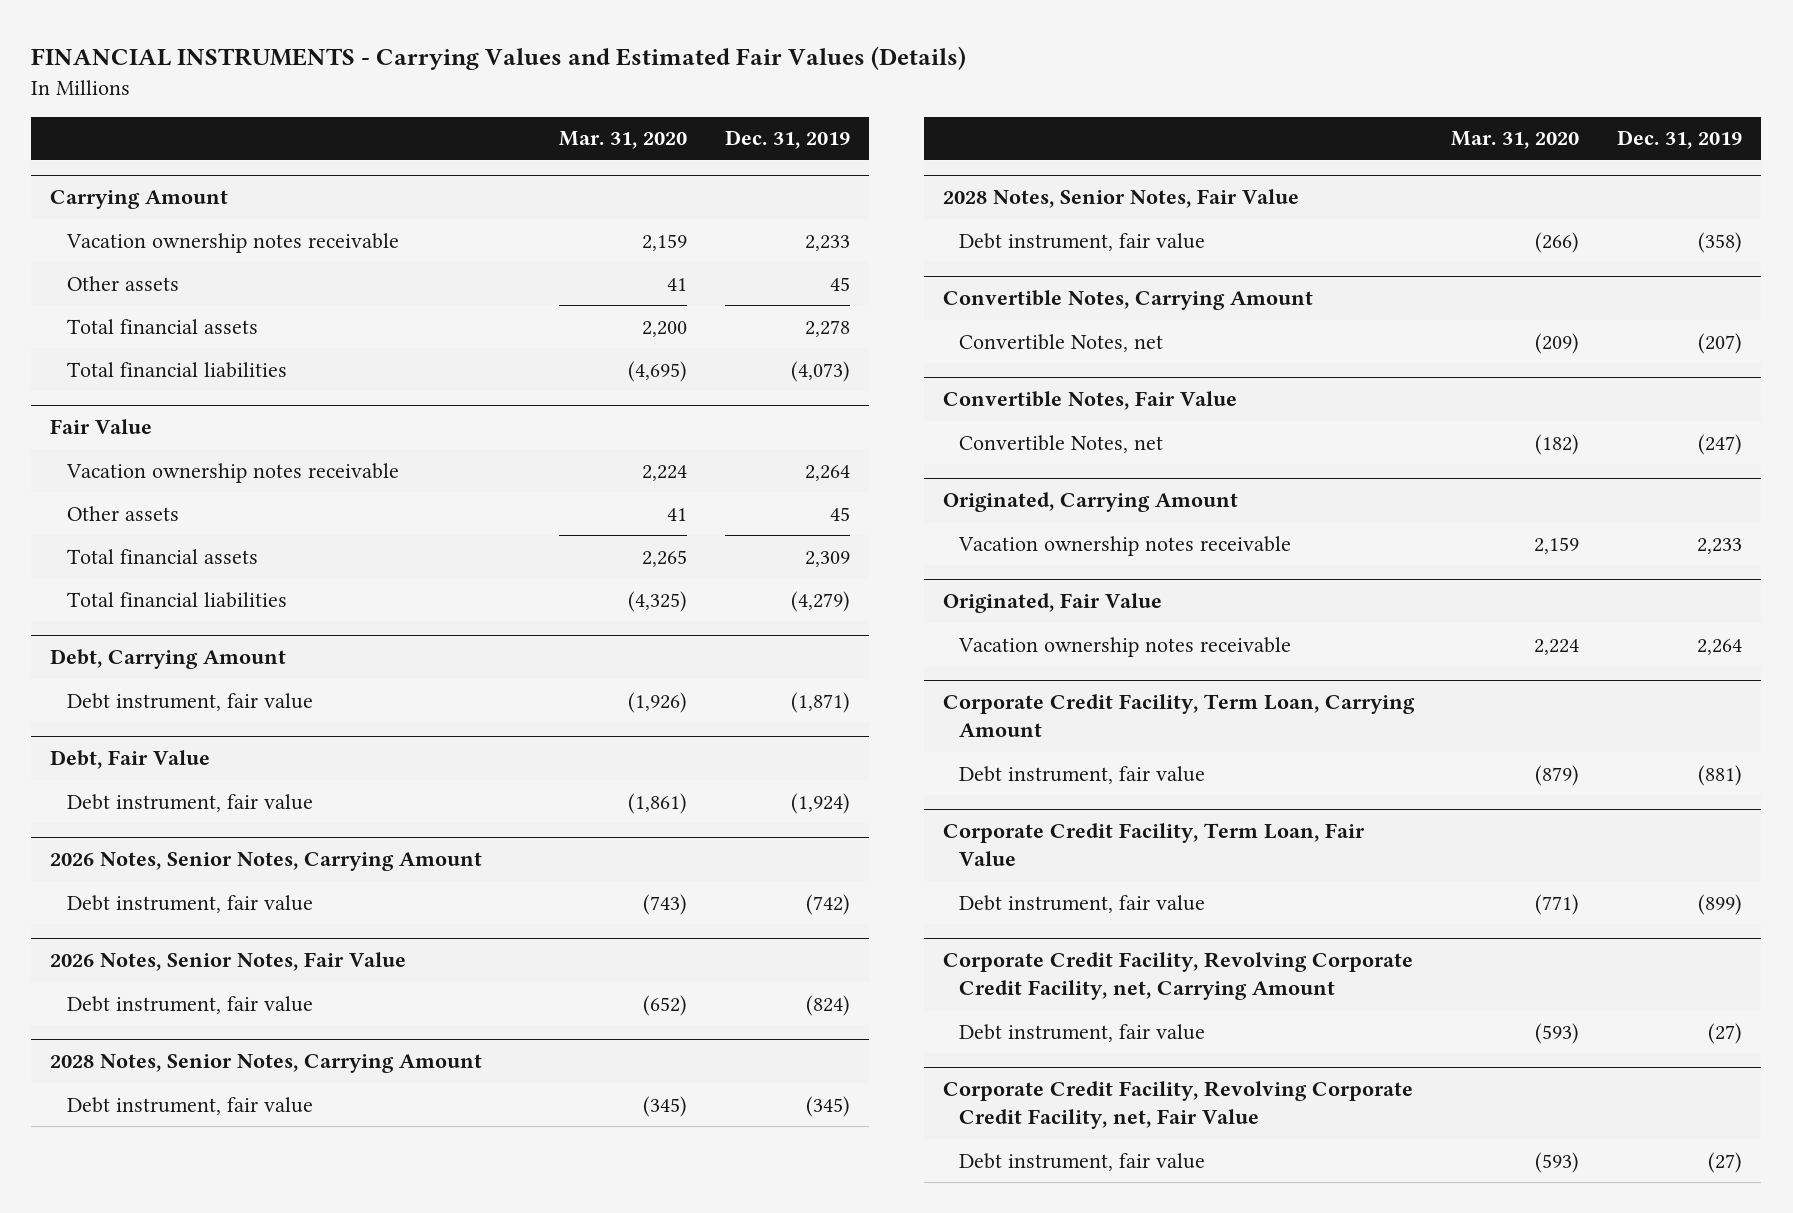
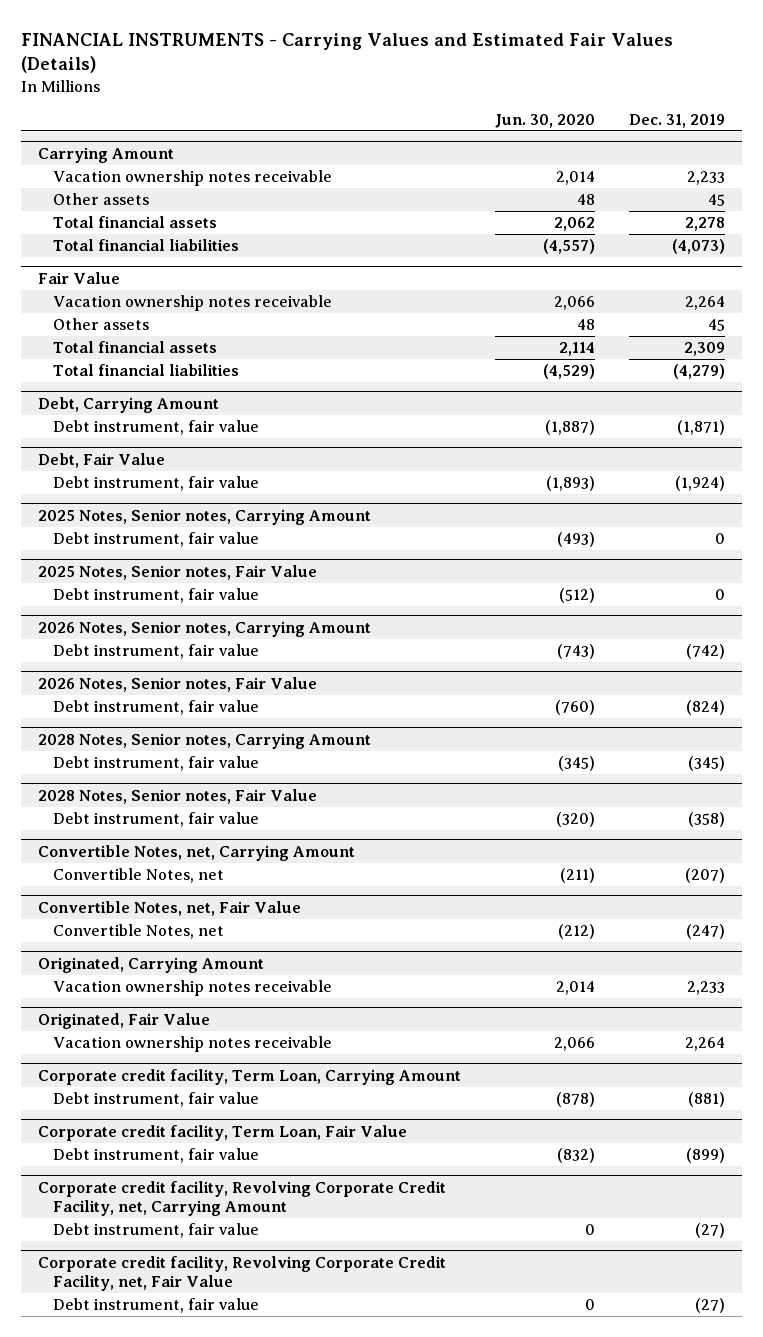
- | Mar. 31, 2020 | Dec. 31, 2019
+ | Jun. 30, 2020 | Dec. 31, 2019
- 2026 Notes, Senior Notes, Carrying Amount
+ 2025 Notes, Senior notes, Carrying Amount
+ Debt instrument, fair value | (493) | 0
+ 2025 Notes, Senior notes, Fair Value
+ Debt instrument, fair value | (512) | 0
+ 2026 Notes, Senior notes, Carrying Amount
- 2026 Notes, Senior Notes, Fair Value
+ 2026 Notes, Senior notes, Fair Value
- 2028 Notes, Senior Notes, Carrying Amount
+ 2028 Notes, Senior notes, Carrying Amount
- 2028 Notes, Senior Notes, Fair Value
+ 2028 Notes, Senior notes, Fair Value
- Convertible Notes, Carrying Amount
+ Convertible Notes, net, Carrying Amount
- Convertible Notes, Fair Value
+ Convertible Notes, net, Fair Value
- Corporate Credit Facility, Term Loan, Carrying Amount
+ Corporate credit facility, Term Loan, Carrying Amount
- Corporate Credit Facility, Term Loan, Fair Value
+ Corporate credit facility, Term Loan, Fair Value
- Corporate Credit Facility, Revolving Corporate Credit Facility, net, Carrying Amount
+ Corporate credit facility, Revolving Corporate Credit Facility, net, Carrying Amount
- Corporate Credit Facility, Revolving Corporate Credit Facility, net, Fair Value
+ Corporate credit facility, Revolving Corporate Credit Facility, net, Fair Value

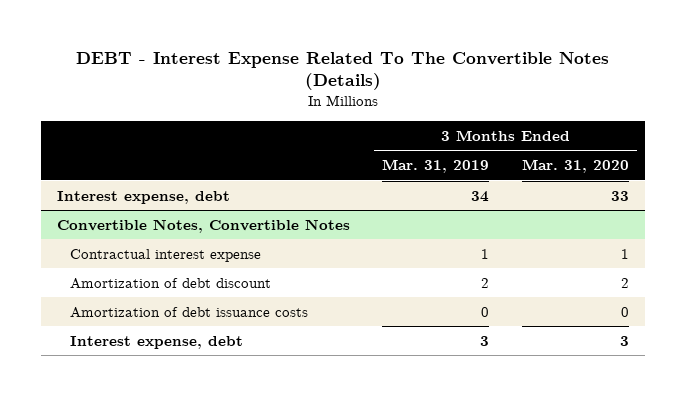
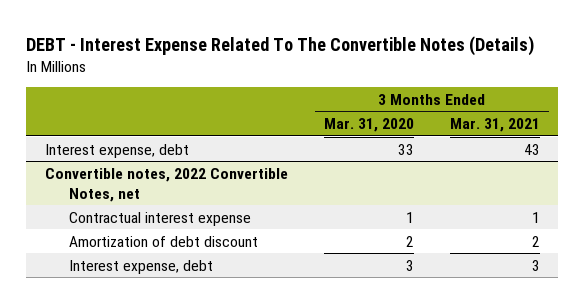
- | 3 Months Ended Mar. 31, 2019 | 3 Months Ended Mar. 31, 2020
+ | 3 Months Ended Mar. 31, 2020 | 3 Months Ended Mar. 31, 2021
- Convertible Notes, Convertible Notes
+ Convertible notes, 2022 Convertible Notes, net
- Amortization of debt issuance costs | 0 | 0

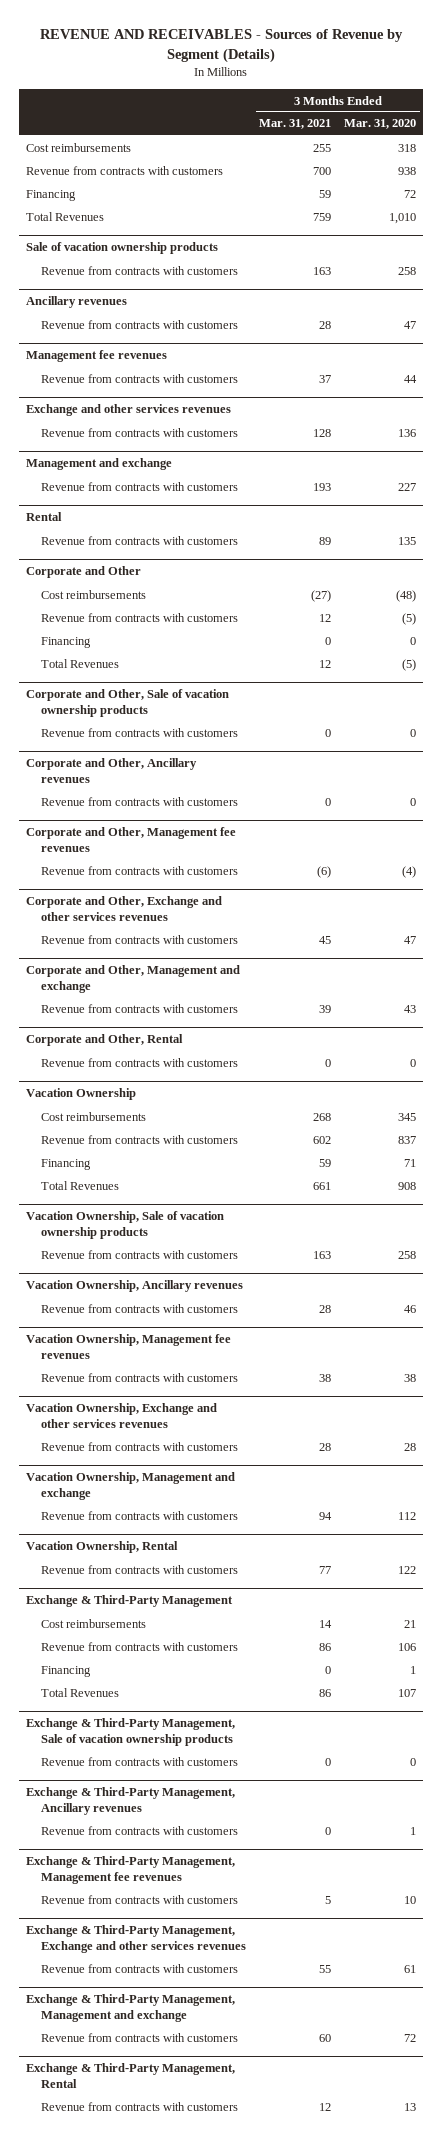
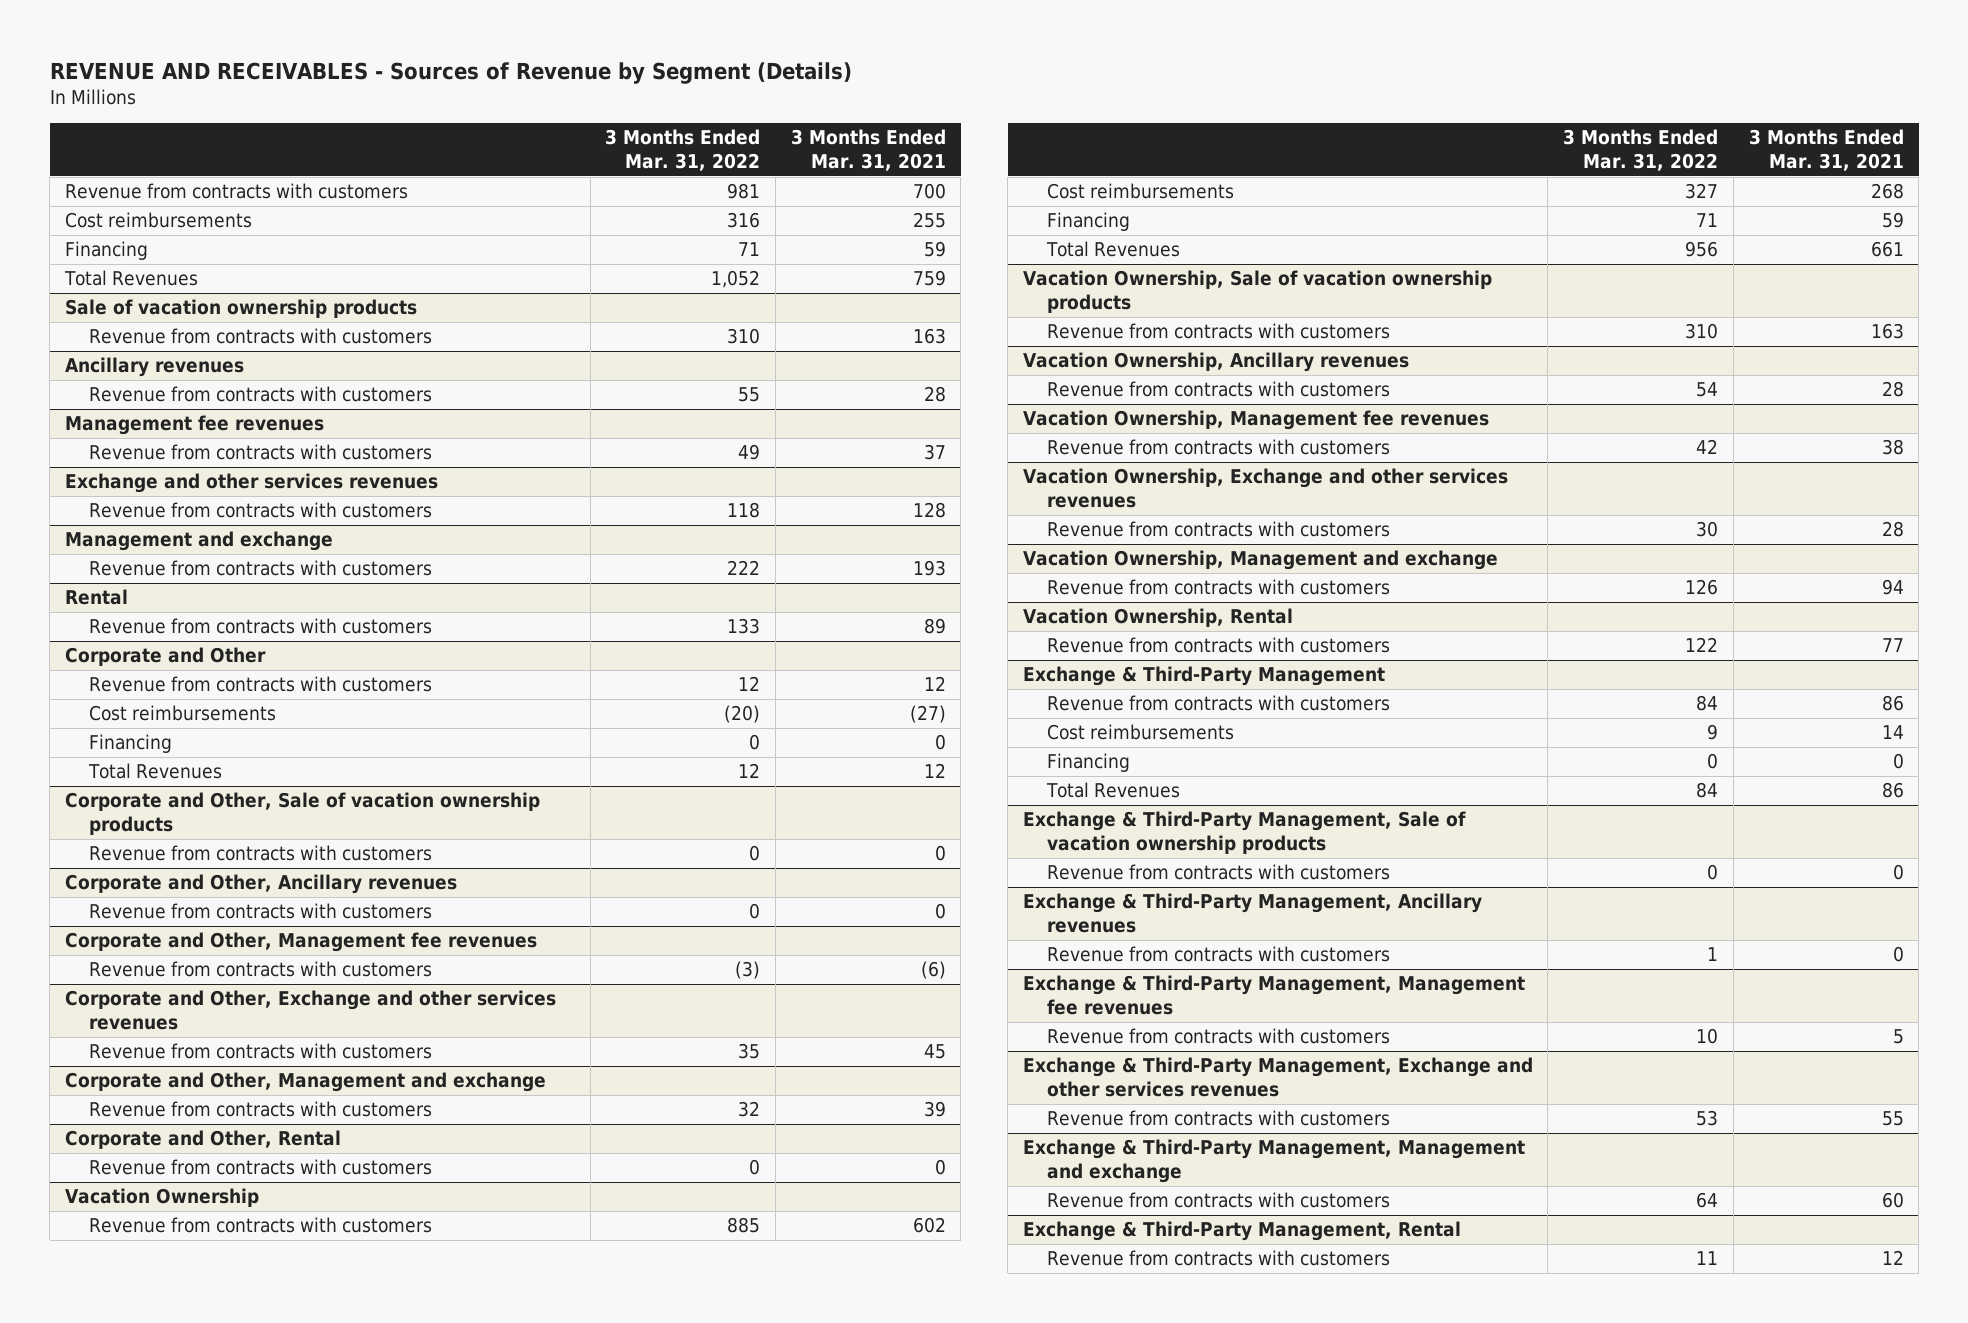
- | 3 Months Ended Mar. 31, 2021 | 3 Months Ended Mar. 31, 2020
+ | 3 Months Ended Mar. 31, 2022 | 3 Months Ended Mar. 31, 2021
moved down: Cost reimbursements | 316 | 255
@ Corporate and Other
moved down: Cost reimbursements | (20) | (27)
@ Vacation Ownership
moved down: Cost reimbursements | 327 | 268
@ Exchange & Third-Party Management
moved down: Cost reimbursements | 9 | 14

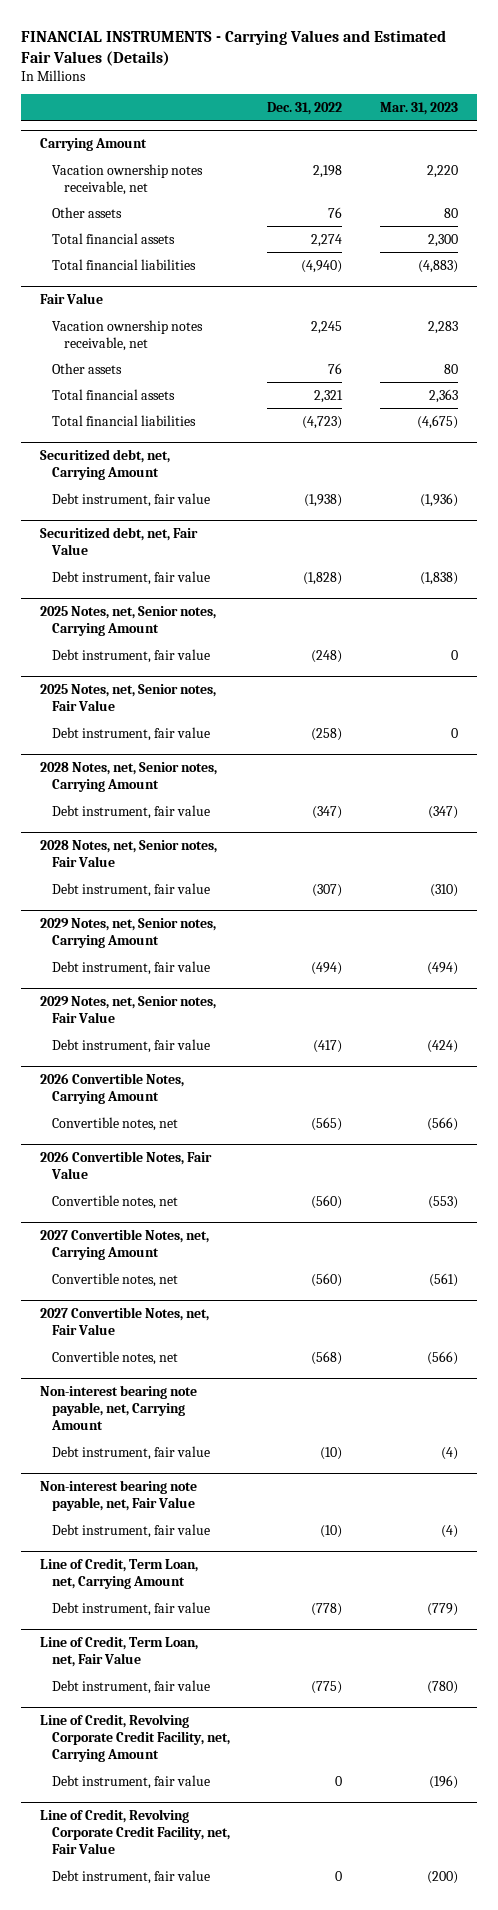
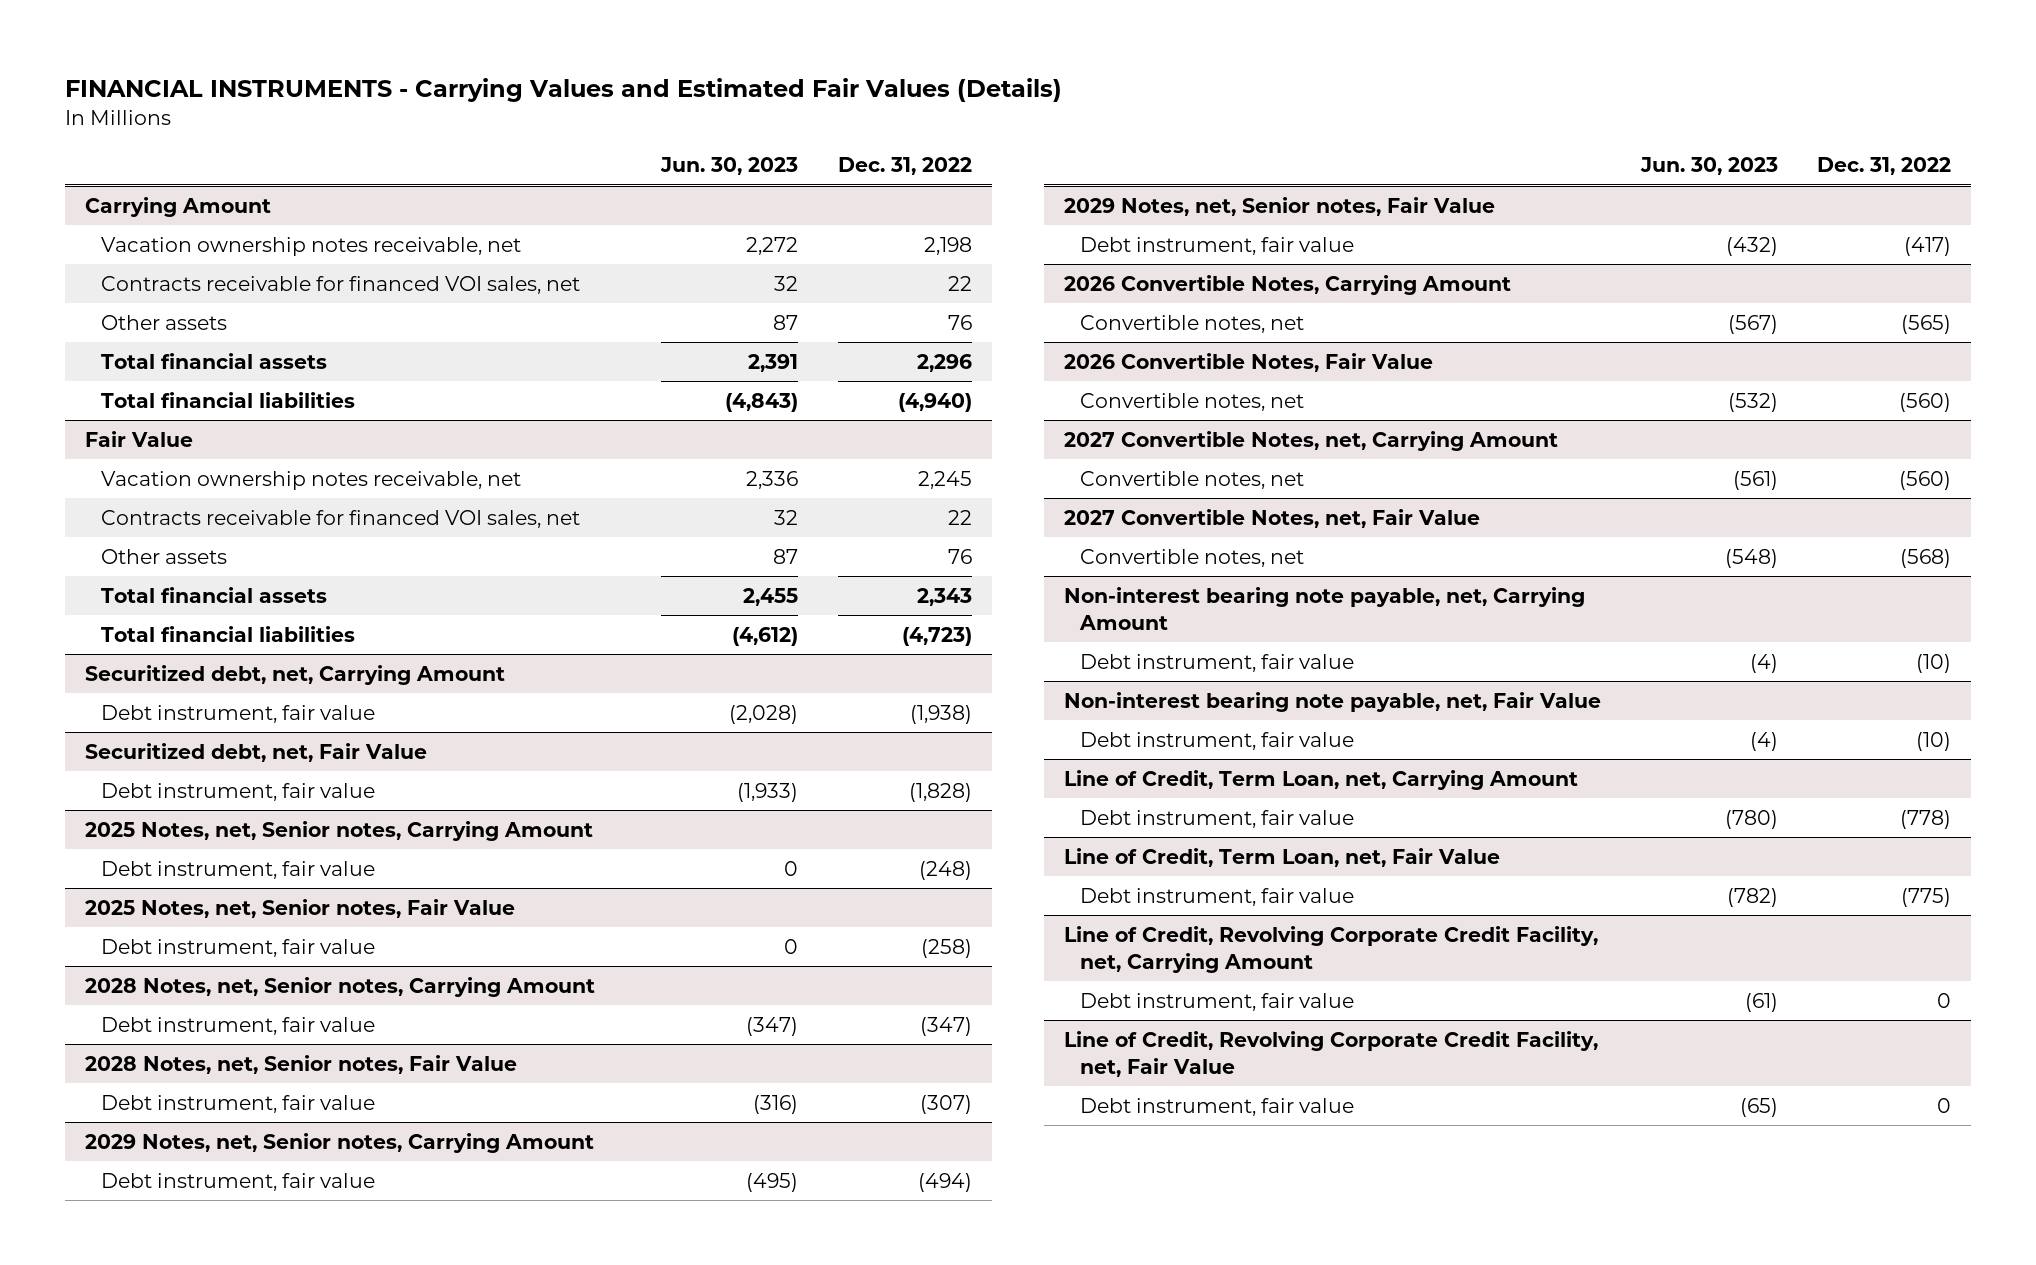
- | Dec. 31, 2022 | Mar. 31, 2023
+ | Jun. 30, 2023 | Dec. 31, 2022
@ Carrying Amount
+ Contracts receivable for financed VOI sales, net | 32 | 22
- Total financial assets | 2,274 | 2,300
+ Total financial assets | 2,391 | 2,296
@ Fair Value
+ Contracts receivable for financed VOI sales, net | 32 | 22
- Total financial assets | 2,321 | 2,363
+ Total financial assets | 2,455 | 2,343

